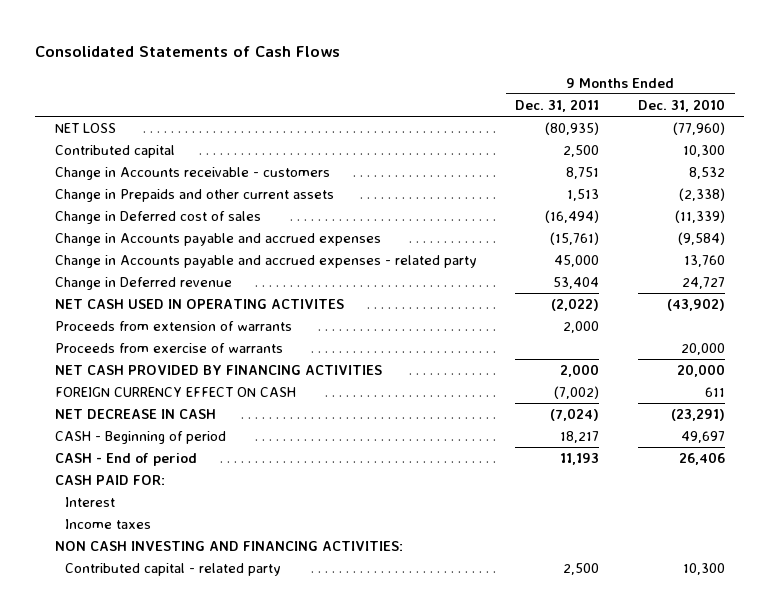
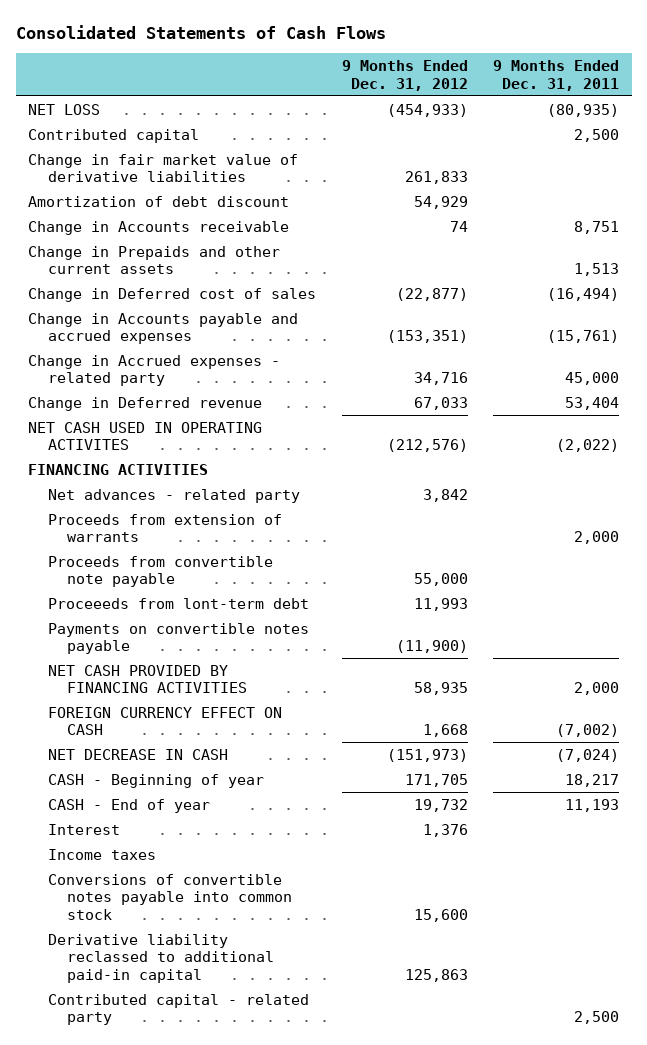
- | 9 Months Ended Dec. 31, 2011 | 9 Months Ended Dec. 31, 2010
+ | 9 Months Ended Dec. 31, 2012 | 9 Months Ended Dec. 31, 2011
- Change in Accounts receivable - customers | 8,751 | 8,532
+ Change in fair market value of derivative liabilities | 261,833 |
+ Amortization of debt discount | 54,929 |
+ Change in Accounts receivable | 74 | 8,751
- Change in Accounts payable and accrued expenses - related party | 45,000 | 13,760
+ Change in Accrued expenses - related party | 34,716 | 45,000
+ FINANCING ACTIVITIES
+ Net advances - related party | 3,842 |
- Proceeds from exercise of warrants | | 20,000
+ Proceeds from convertible note payable | 55,000 |
+ Proceeeds from lont-term debt | 11,993 |
+ Payments on convertible notes payable | (11,900) |
- CASH - Beginning of period | 18,217 | 49,697
- CASH - End of period | 11,193 | 26,406
- CASH PAID FOR:
+ CASH - Beginning of year | 171,705 | 18,217
+ CASH - End of year | 19,732 | 11,193
- NON CASH INVESTING AND FINANCING ACTIVITIES:
+ Conversions of convertible notes payable into common stock | 15,600 |
+ Derivative liability reclassed to additional paid-in capital | 125,863 |

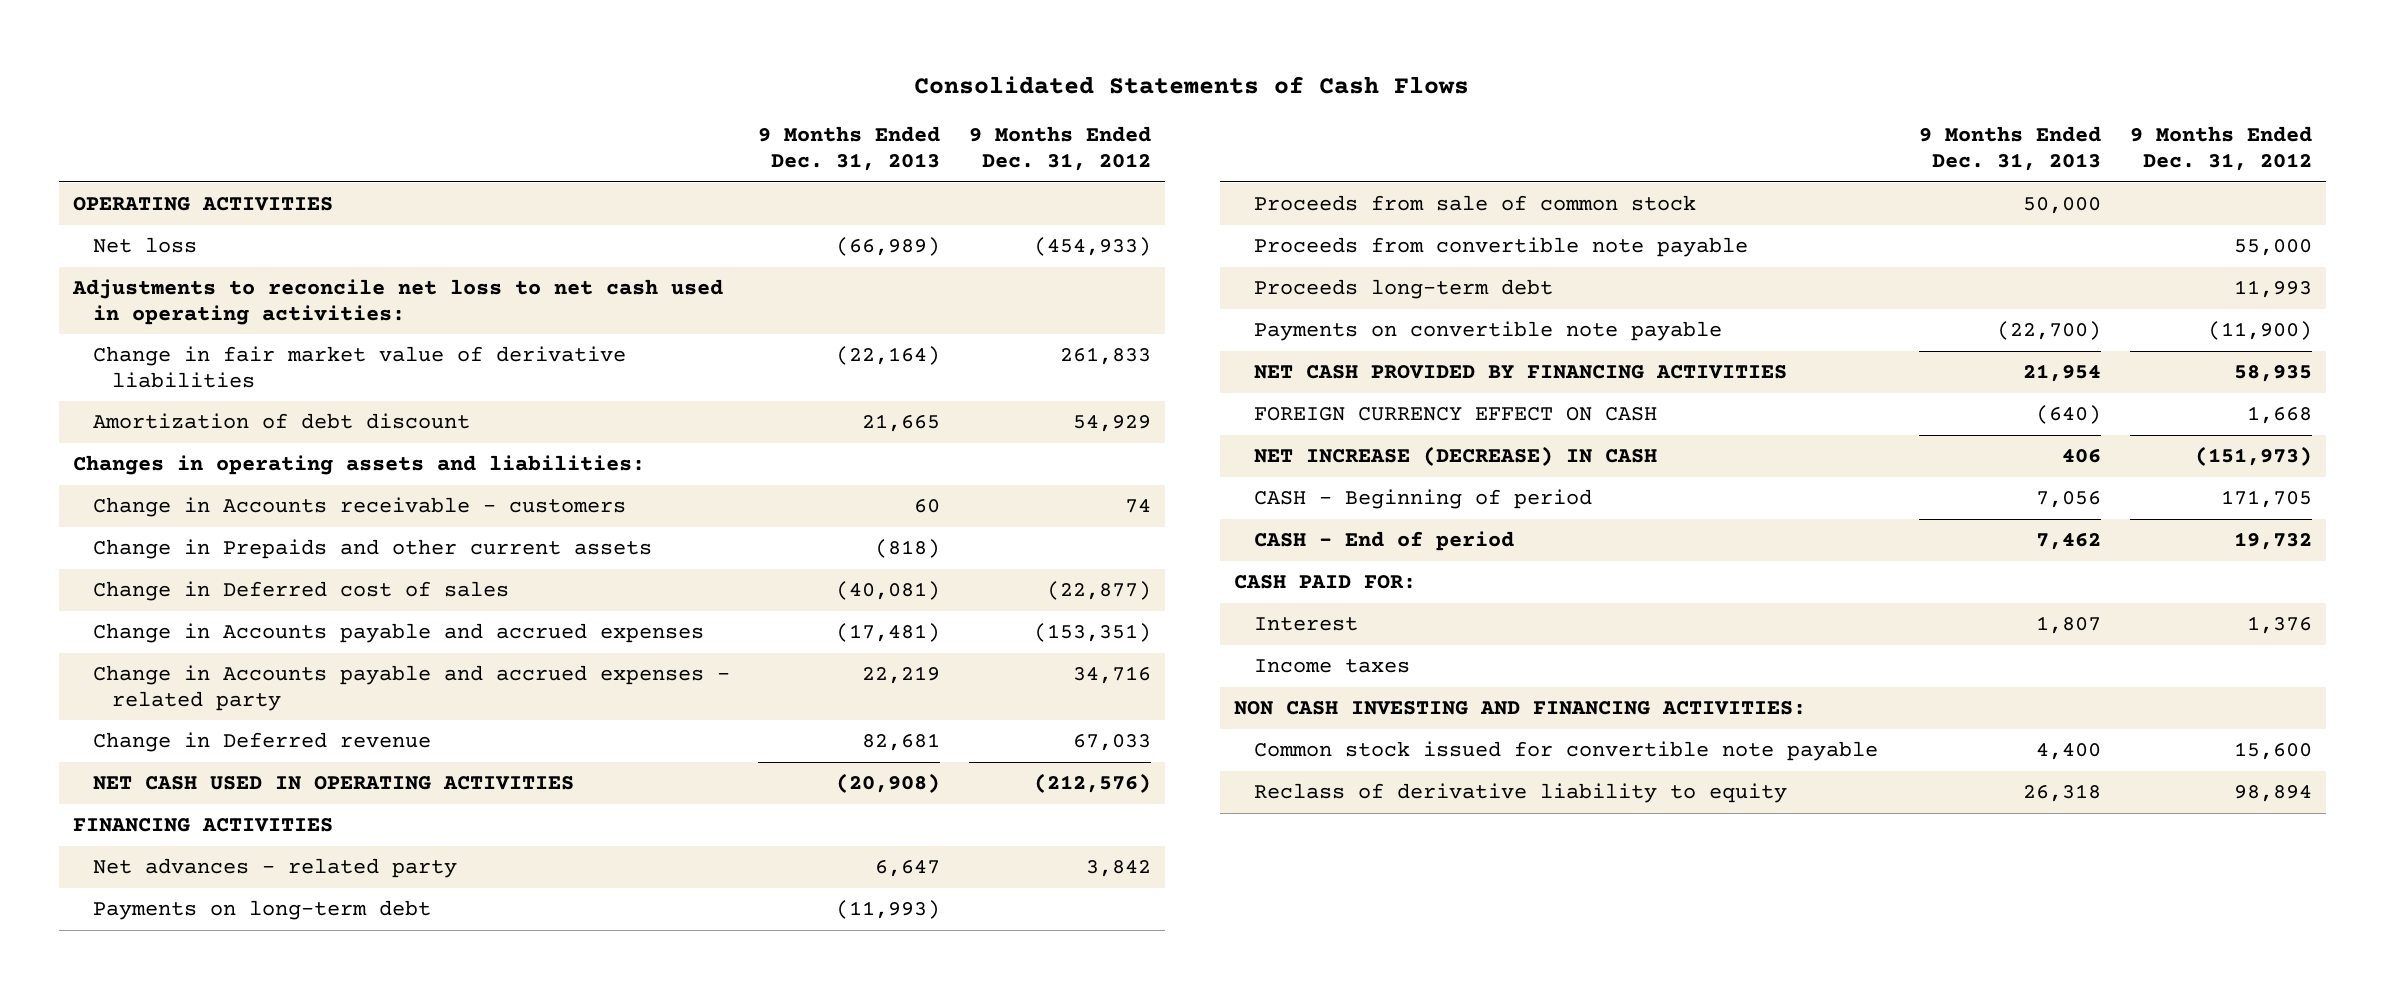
- | 9 Months Ended Dec. 31, 2012 | 9 Months Ended Dec. 31, 2011
+ | 9 Months Ended Dec. 31, 2013 | 9 Months Ended Dec. 31, 2012
- NET LOSS | (454,933) | (80,935)
- Contributed capital | | 2,500
+ OPERATING ACTIVITIES
+ Net loss | (66,989) | (454,933)
+ Adjustments to reconcile net loss to net cash used in operating activities:
- Change in Accounts receivable | 74 | 8,751
+ Changes in operating assets and liabilities:
+ Change in Accounts receivable - customers | 60 | 74
- Change in Accrued expenses - related party | 34,716 | 45,000
+ Change in Accounts payable and accrued expenses - related party | 22,219 | 34,716
- NET CASH USED IN OPERATING ACTIVITES | (212,576) | (2,022)
+ NET CASH USED IN OPERATING ACTIVITIES | (20,908) | (212,576)
- Proceeds from extension of warrants | | 2,000
+ Payments on long-term debt | (11,993) |
+ Proceeds from sale of common stock | 50,000 |
- Proceeeds from lont-term debt | 11,993 |
- Payments on convertible notes payable | (11,900) |
+ Proceeds long-term debt | | 11,993
+ Payments on convertible note payable | (22,700) | (11,900)
- NET DECREASE IN CASH | (151,973) | (7,024)
- CASH - Beginning of year | 171,705 | 18,217
- CASH - End of year | 19,732 | 11,193
+ NET INCREASE (DECREASE) IN CASH | 406 | (151,973)
+ CASH - Beginning of period | 7,056 | 171,705
+ CASH - End of period | 7,462 | 19,732
+ CASH PAID FOR:
- Conversions of convertible notes payable into common stock | 15,600 |
- Derivative liability reclassed to additional paid-in capital | 125,863 |
- Contributed capital - related party | | 2,500
+ NON CASH INVESTING AND FINANCING ACTIVITIES:
+ Common stock issued for convertible note payable | 4,400 | 15,600
+ Reclass of derivative liability to equity | 26,318 | 98,894

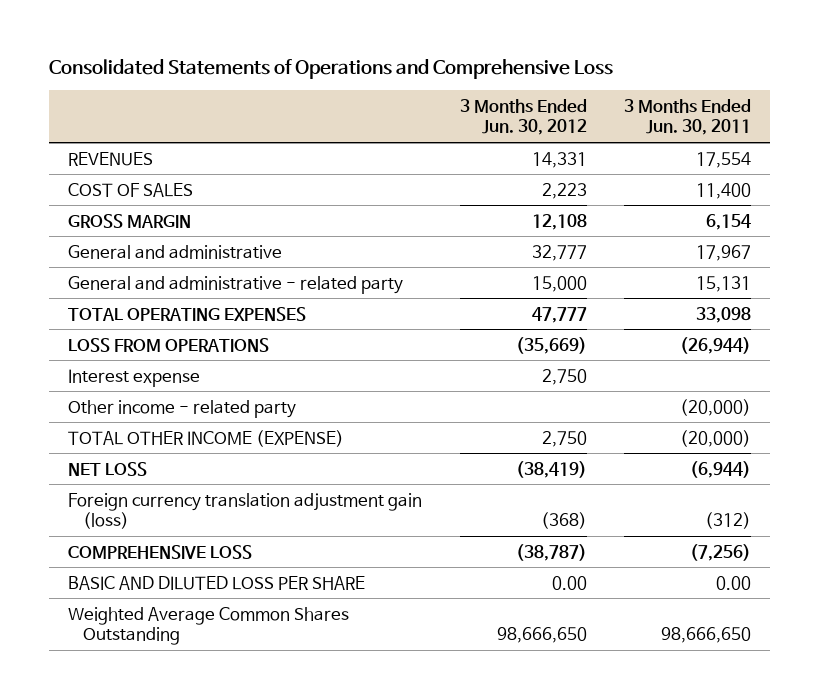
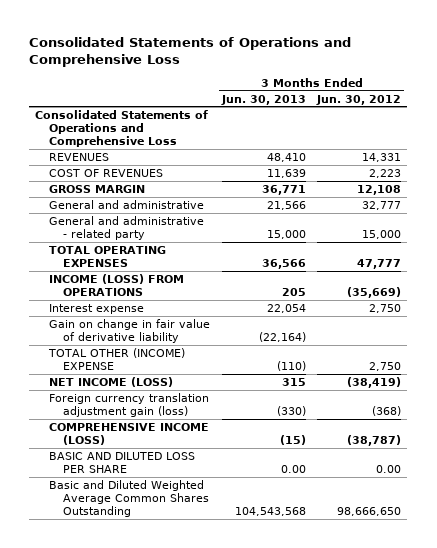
- | 3 Months Ended Jun. 30, 2012 | 3 Months Ended Jun. 30, 2011
+ | 3 Months Ended Jun. 30, 2013 | 3 Months Ended Jun. 30, 2012
+ Consolidated Statements of Operations and Comprehensive Loss
- COST OF SALES | 2,223 | 11,400
+ COST OF REVENUES | 11,639 | 2,223
- LOSS FROM OPERATIONS | (35,669) | (26,944)
+ INCOME (LOSS) FROM OPERATIONS | 205 | (35,669)
- Other income - related party | | (20,000)
- TOTAL OTHER INCOME (EXPENSE) | 2,750 | (20,000)
- NET LOSS | (38,419) | (6,944)
+ Gain on change in fair value of derivative liability | (22,164) |
+ TOTAL OTHER (INCOME) EXPENSE | (110) | 2,750
+ NET INCOME (LOSS) | 315 | (38,419)
- COMPREHENSIVE LOSS | (38,787) | (7,256)
+ COMPREHENSIVE INCOME (LOSS) | (15) | (38,787)
- Weighted Average Common Shares Outstanding | 98,666,650 | 98,666,650
+ Basic and Diluted Weighted Average Common Shares Outstanding | 104,543,568 | 98,666,650

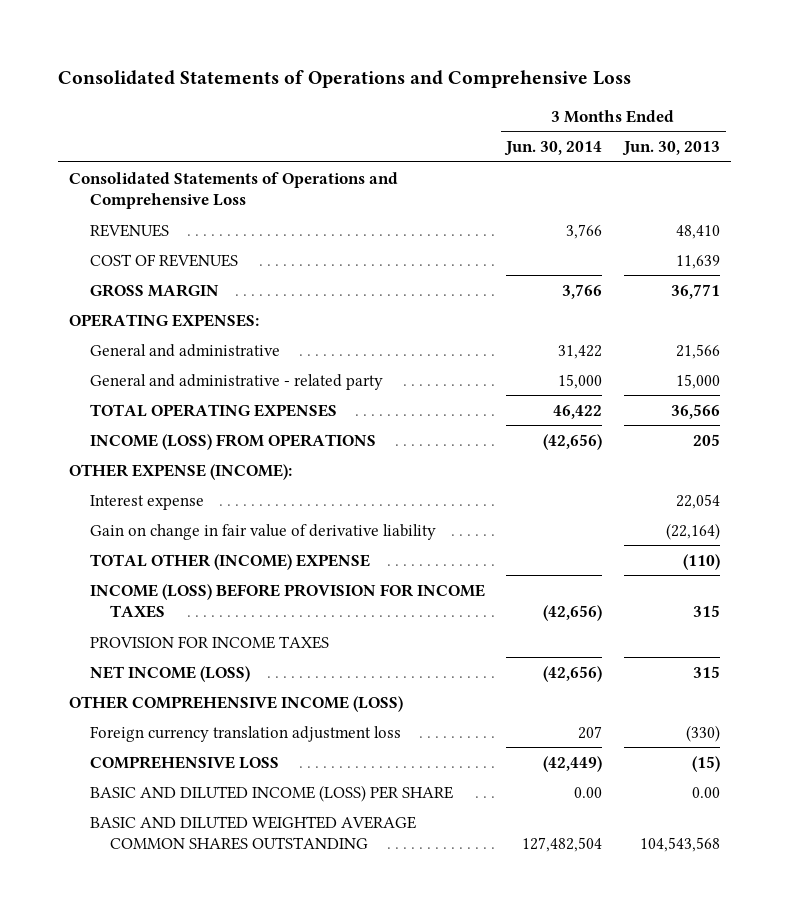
- | 3 Months Ended Jun. 30, 2013 | 3 Months Ended Jun. 30, 2012
+ | 3 Months Ended Jun. 30, 2014 | 3 Months Ended Jun. 30, 2013
+ OPERATING EXPENSES:
+ OTHER EXPENSE (INCOME):
+ INCOME (LOSS) BEFORE PROVISION FOR INCOME TAXES | (42,656) | 315
+ PROVISION FOR INCOME TAXES
- Foreign currency translation adjustment gain (loss) | (330) | (368)
- COMPREHENSIVE INCOME (LOSS) | (15) | (38,787)
- BASIC AND DILUTED LOSS PER SHARE | 0.00 | 0.00
- Basic and Diluted Weighted Average Common Shares Outstanding | 104,543,568 | 98,666,650
+ OTHER COMPREHENSIVE INCOME (LOSS)
+ Foreign currency translation adjustment loss | 207 | (330)
+ COMPREHENSIVE LOSS | (42,449) | (15)
+ BASIC AND DILUTED INCOME (LOSS) PER SHARE | 0.00 | 0.00
+ BASIC AND DILUTED WEIGHTED AVERAGE COMMON SHARES OUTSTANDING | 127,482,504 | 104,543,568

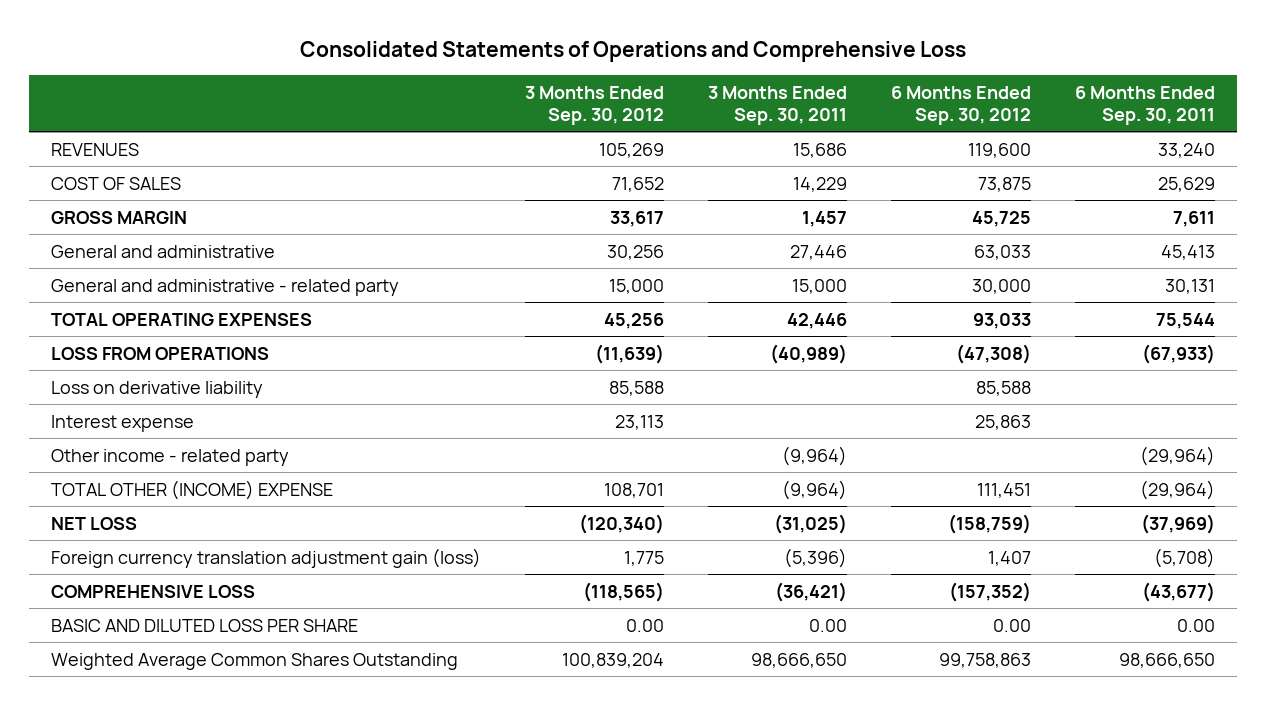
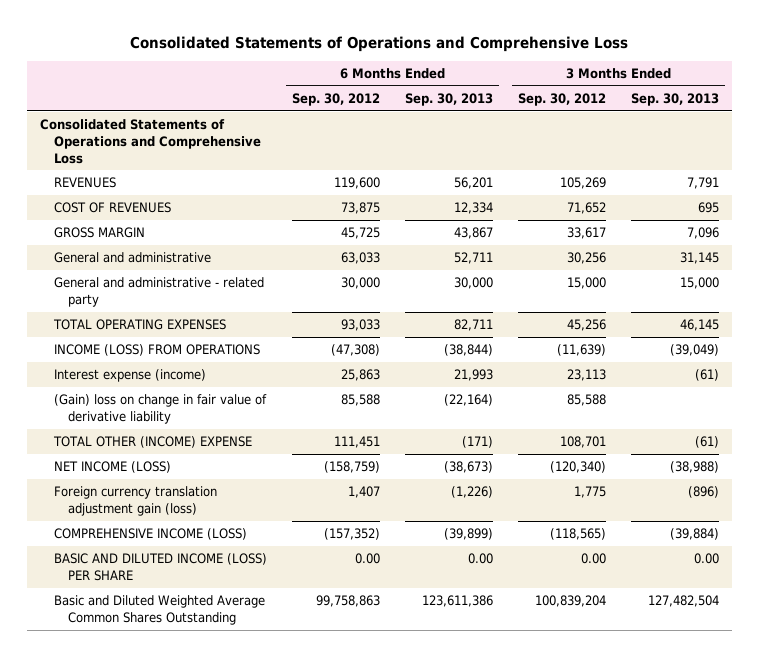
- | 3 Months Ended Sep. 30, 2012 | 3 Months Ended Sep. 30, 2011 | 6 Months Ended Sep. 30, 2012 | 6 Months Ended Sep. 30, 2011
+ | 6 Months Ended Sep. 30, 2012 | 6 Months Ended Sep. 30, 2013 | 3 Months Ended Sep. 30, 2012 | 3 Months Ended Sep. 30, 2013
+ Consolidated Statements of Operations and Comprehensive Loss
- COST OF SALES | 71,652 | 14,229 | 73,875 | 25,629
+ COST OF REVENUES | 73,875 | 12,334 | 71,652 | 695
- LOSS FROM OPERATIONS | (11,639) | (40,989) | (47,308) | (67,933)
- Loss on derivative liability | 85,588 | | 85,588 |
- Interest expense | 23,113 | | 25,863 |
- Other income - related party | | (9,964) | | (29,964)
+ INCOME (LOSS) FROM OPERATIONS | (47,308) | (38,844) | (11,639) | (39,049)
+ Interest expense (income) | 25,863 | 21,993 | 23,113 | (61)
+ (Gain) loss on change in fair value of derivative liability | 85,588 | (22,164) | 85,588 |
- NET LOSS | (120,340) | (31,025) | (158,759) | (37,969)
+ NET INCOME (LOSS) | (158,759) | (38,673) | (120,340) | (38,988)
- COMPREHENSIVE LOSS | (118,565) | (36,421) | (157,352) | (43,677)
- BASIC AND DILUTED LOSS PER SHARE | 0.00 | 0.00 | 0.00 | 0.00
- Weighted Average Common Shares Outstanding | 100,839,204 | 98,666,650 | 99,758,863 | 98,666,650
+ COMPREHENSIVE INCOME (LOSS) | (157,352) | (39,899) | (118,565) | (39,884)
+ BASIC AND DILUTED INCOME (LOSS) PER SHARE | 0.00 | 0.00 | 0.00 | 0.00
+ Basic and Diluted Weighted Average Common Shares Outstanding | 99,758,863 | 123,611,386 | 100,839,204 | 127,482,504

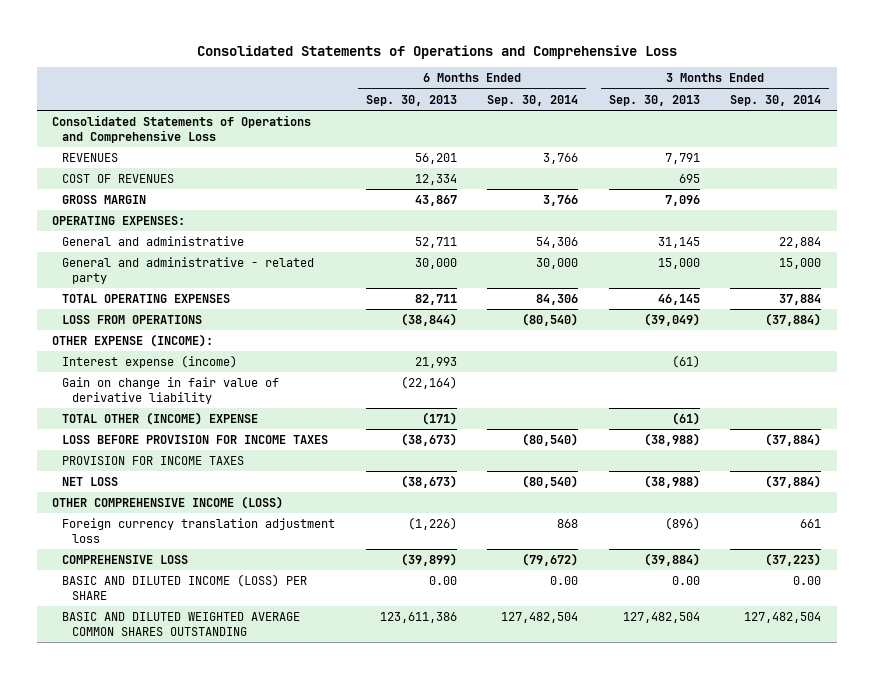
- | 6 Months Ended Sep. 30, 2012 | 6 Months Ended Sep. 30, 2013 | 3 Months Ended Sep. 30, 2012 | 3 Months Ended Sep. 30, 2013
+ | 6 Months Ended Sep. 30, 2013 | 6 Months Ended Sep. 30, 2014 | 3 Months Ended Sep. 30, 2013 | 3 Months Ended Sep. 30, 2014
+ OPERATING EXPENSES:
- INCOME (LOSS) FROM OPERATIONS | (47,308) | (38,844) | (11,639) | (39,049)
+ LOSS FROM OPERATIONS | (38,844) | (80,540) | (39,049) | (37,884)
+ OTHER EXPENSE (INCOME):
- (Gain) loss on change in fair value of derivative liability | 85,588 | (22,164) | 85,588 |
+ Gain on change in fair value of derivative liability | (22,164) | | |
- NET INCOME (LOSS) | (158,759) | (38,673) | (120,340) | (38,988)
- Foreign currency translation adjustment gain (loss) | 1,407 | (1,226) | 1,775 | (896)
- COMPREHENSIVE INCOME (LOSS) | (157,352) | (39,899) | (118,565) | (39,884)
+ LOSS BEFORE PROVISION FOR INCOME TAXES | (38,673) | (80,540) | (38,988) | (37,884)
+ PROVISION FOR INCOME TAXES
+ NET LOSS | (38,673) | (80,540) | (38,988) | (37,884)
+ OTHER COMPREHENSIVE INCOME (LOSS)
+ Foreign currency translation adjustment loss | (1,226) | 868 | (896) | 661
+ COMPREHENSIVE LOSS | (39,899) | (79,672) | (39,884) | (37,223)
- Basic and Diluted Weighted Average Common Shares Outstanding | 99,758,863 | 123,611,386 | 100,839,204 | 127,482,504
+ BASIC AND DILUTED WEIGHTED AVERAGE COMMON SHARES OUTSTANDING | 123,611,386 | 127,482,504 | 127,482,504 | 127,482,504

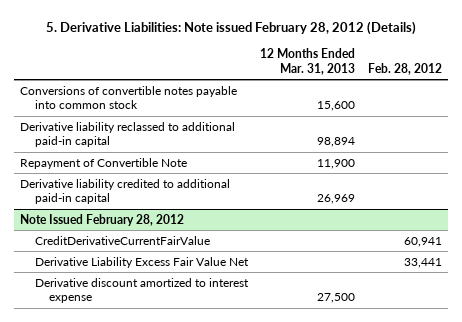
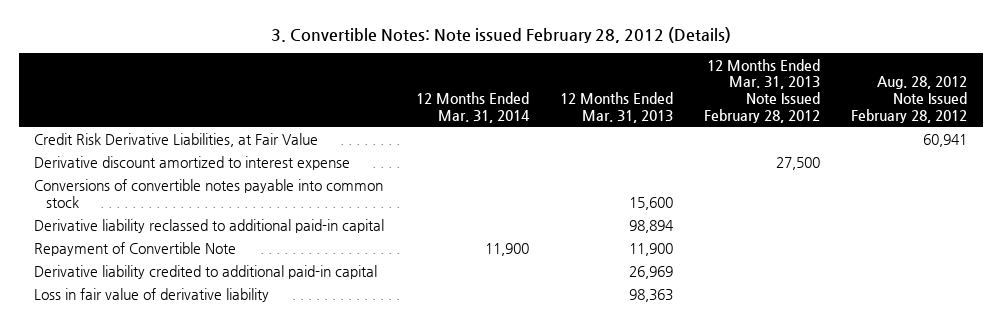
- 5. Derivative Liabilities: Note issued February 28, 2012 (Details)
+ 3. Convertible Notes: Note issued February 28, 2012 (Details)
- | 12 Months Ended Mar. 31, 2013 | Feb. 28, 2012
+ | 12 Months Ended Mar. 31, 2014 | 12 Months Ended Mar. 31, 2013 | 12 Months Ended Mar. 31, 2013 Note Issued February 28, 2012 | Aug. 28, 2012 Note Issued February 28, 2012
+ Credit Risk Derivative Liabilities, at Fair Value | | | | 60,941
+ Derivative discount amortized to interest expense | | | 27,500 |
- Note Issued February 28, 2012
- CreditDerivativeCurrentFairValue | | 60,941
- Derivative Liability Excess Fair Value Net | | 33,441
- Derivative discount amortized to interest expense | 27,500 |
+ Loss in fair value of derivative liability | | 98,363 | |

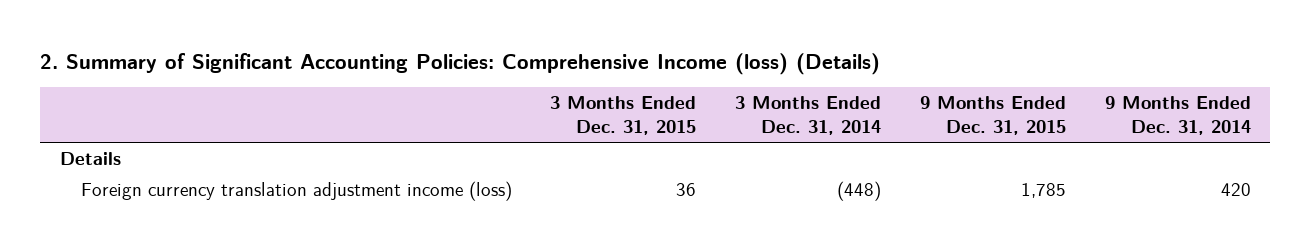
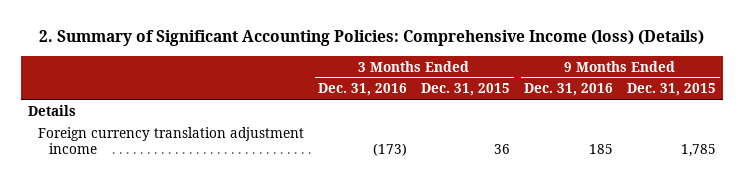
- | 3 Months Ended Dec. 31, 2015 | 3 Months Ended Dec. 31, 2014 | 9 Months Ended Dec. 31, 2015 | 9 Months Ended Dec. 31, 2014
+ | 3 Months Ended Dec. 31, 2016 | 3 Months Ended Dec. 31, 2015 | 9 Months Ended Dec. 31, 2016 | 9 Months Ended Dec. 31, 2015
- Foreign currency translation adjustment income (loss) | 36 | (448) | 1,785 | 420
+ Foreign currency translation adjustment income | (173) | 36 | 185 | 1,785

